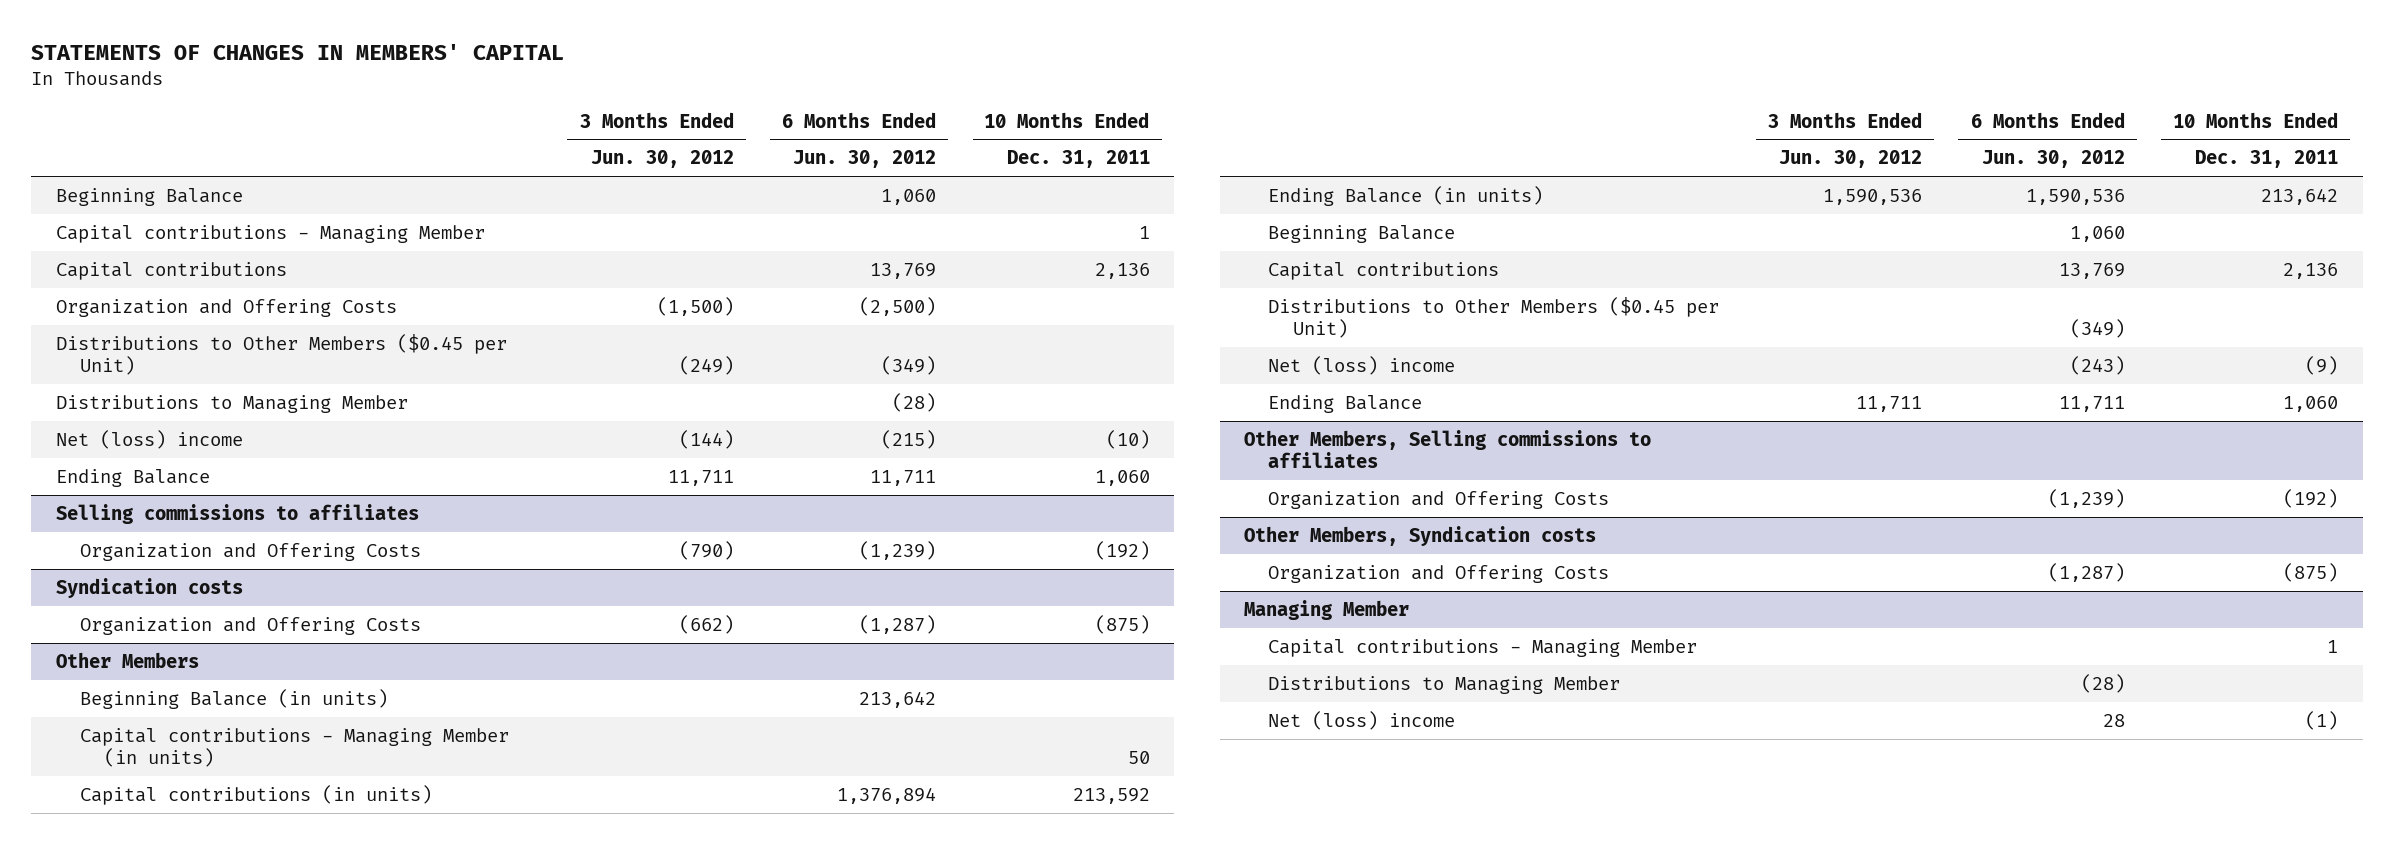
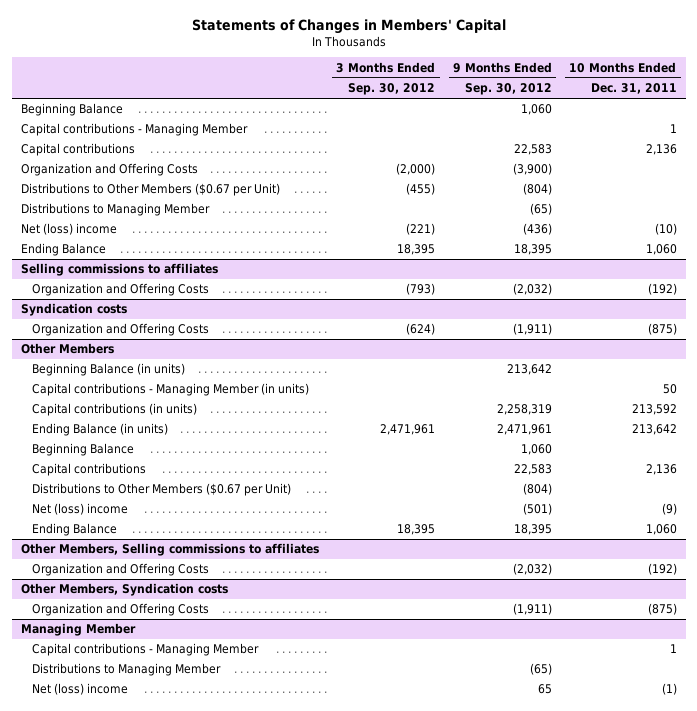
- STATEMENTS OF CHANGES IN MEMBERS' CAPITAL
+ Statements of Changes in Members' Capital
- | 3 Months Ended Jun. 30, 2012 | 6 Months Ended Jun. 30, 2012 | 10 Months Ended Dec. 31, 2011
+ | 3 Months Ended Sep. 30, 2012 | 9 Months Ended Sep. 30, 2012 | 10 Months Ended Dec. 31, 2011
- Distributions to Other Members ($0.45 per Unit) | (249) | (349) |
+ Distributions to Other Members ($0.67 per Unit) | (455) | (804) |
@ Other Members
- Distributions to Other Members ($0.45 per Unit) | | (349) |
+ Distributions to Other Members ($0.67 per Unit) | | (804) |

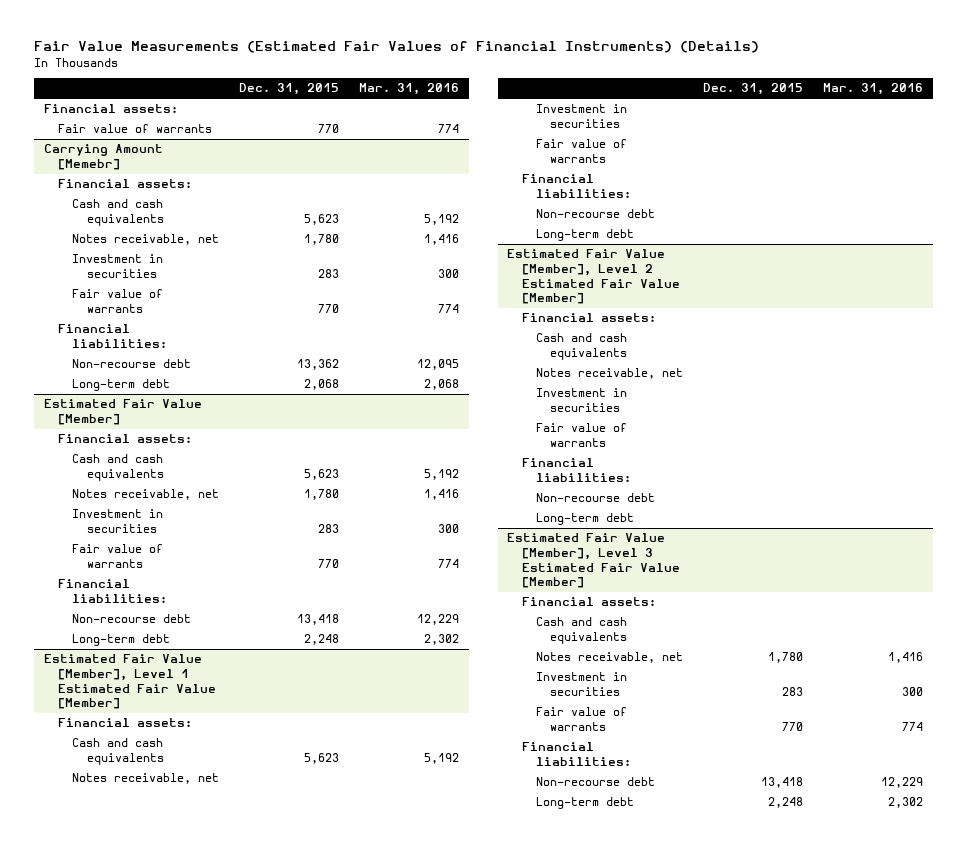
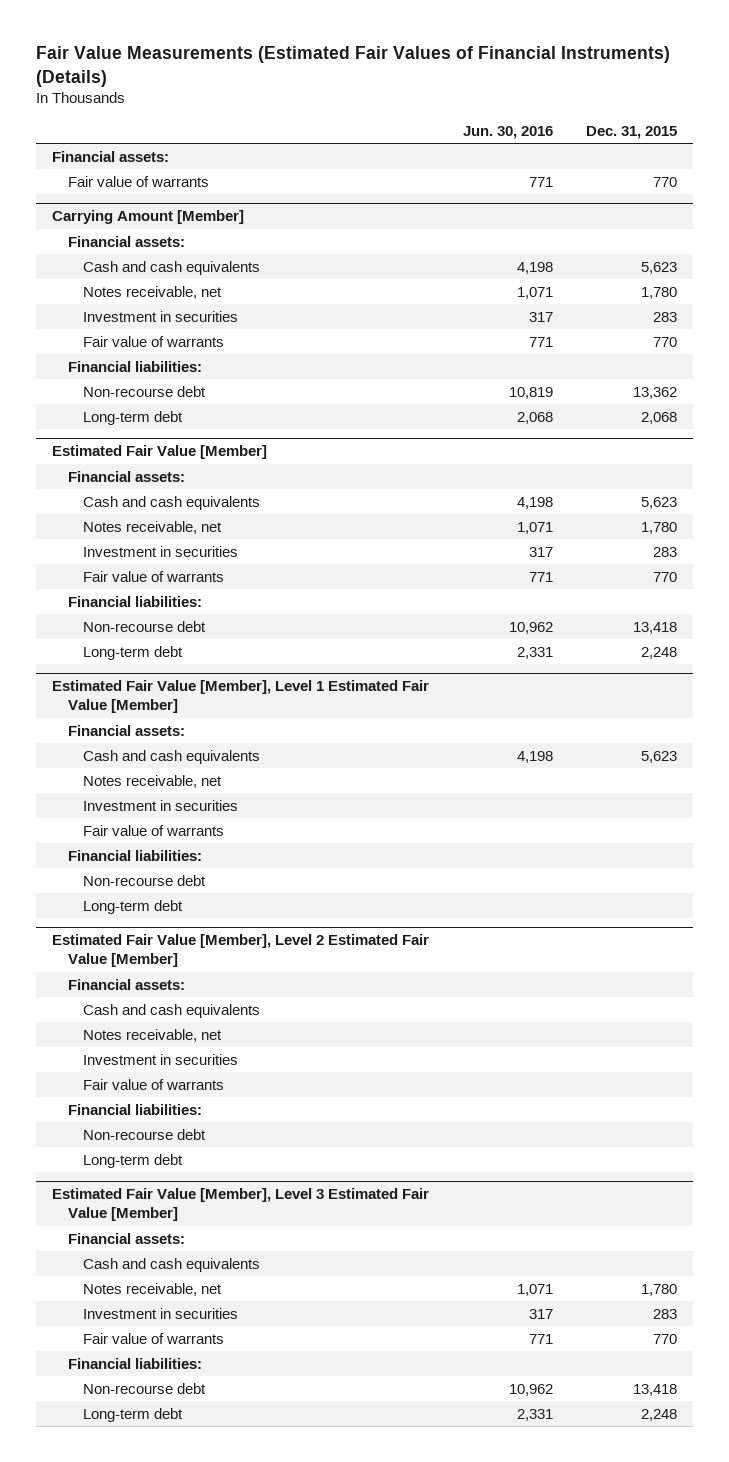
- | Dec. 31, 2015 | Mar. 31, 2016
+ | Jun. 30, 2016 | Dec. 31, 2015
- Carrying Amount [Memebr]
+ Carrying Amount [Member]

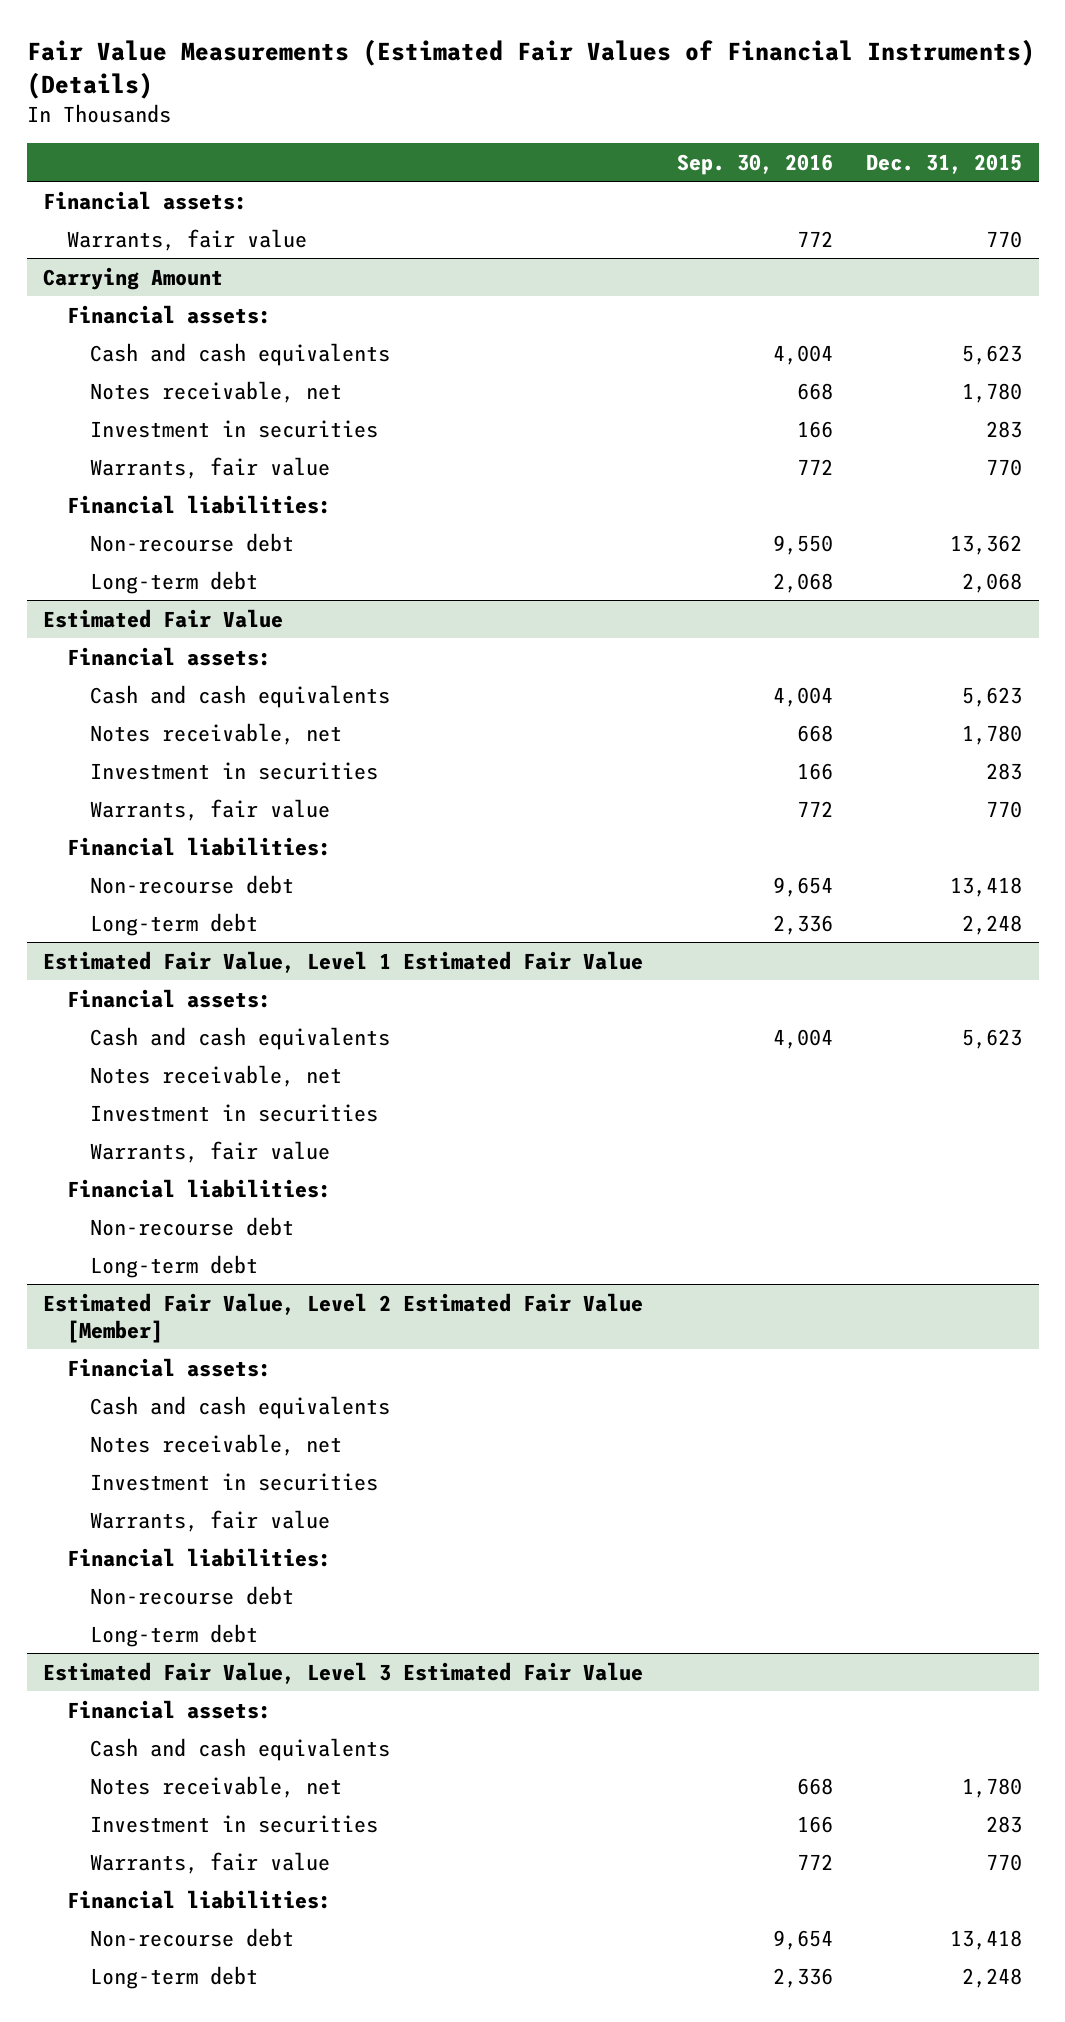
- | Jun. 30, 2016 | Dec. 31, 2015
+ | Sep. 30, 2016 | Dec. 31, 2015
- Fair value of warrants | 771 | 770
- Carrying Amount [Member]
+ Warrants, fair value | 772 | 770
+ Carrying Amount
- Fair value of warrants | 771 | 770
+ Warrants, fair value | 772 | 770
- Estimated Fair Value [Member]
+ Estimated Fair Value
- Fair value of warrants | 771 | 770
+ Warrants, fair value | 772 | 770
- Estimated Fair Value [Member], Level 1 Estimated Fair Value [Member]
+ Estimated Fair Value, Level 1 Estimated Fair Value
- Fair value of warrants
+ Warrants, fair value
- Estimated Fair Value [Member], Level 2 Estimated Fair Value [Member]
+ Estimated Fair Value, Level 2 Estimated Fair Value [Member]
- Fair value of warrants
+ Warrants, fair value
- Estimated Fair Value [Member], Level 3 Estimated Fair Value [Member]
+ Estimated Fair Value, Level 3 Estimated Fair Value
- Fair value of warrants | 771 | 770
+ Warrants, fair value | 772 | 770

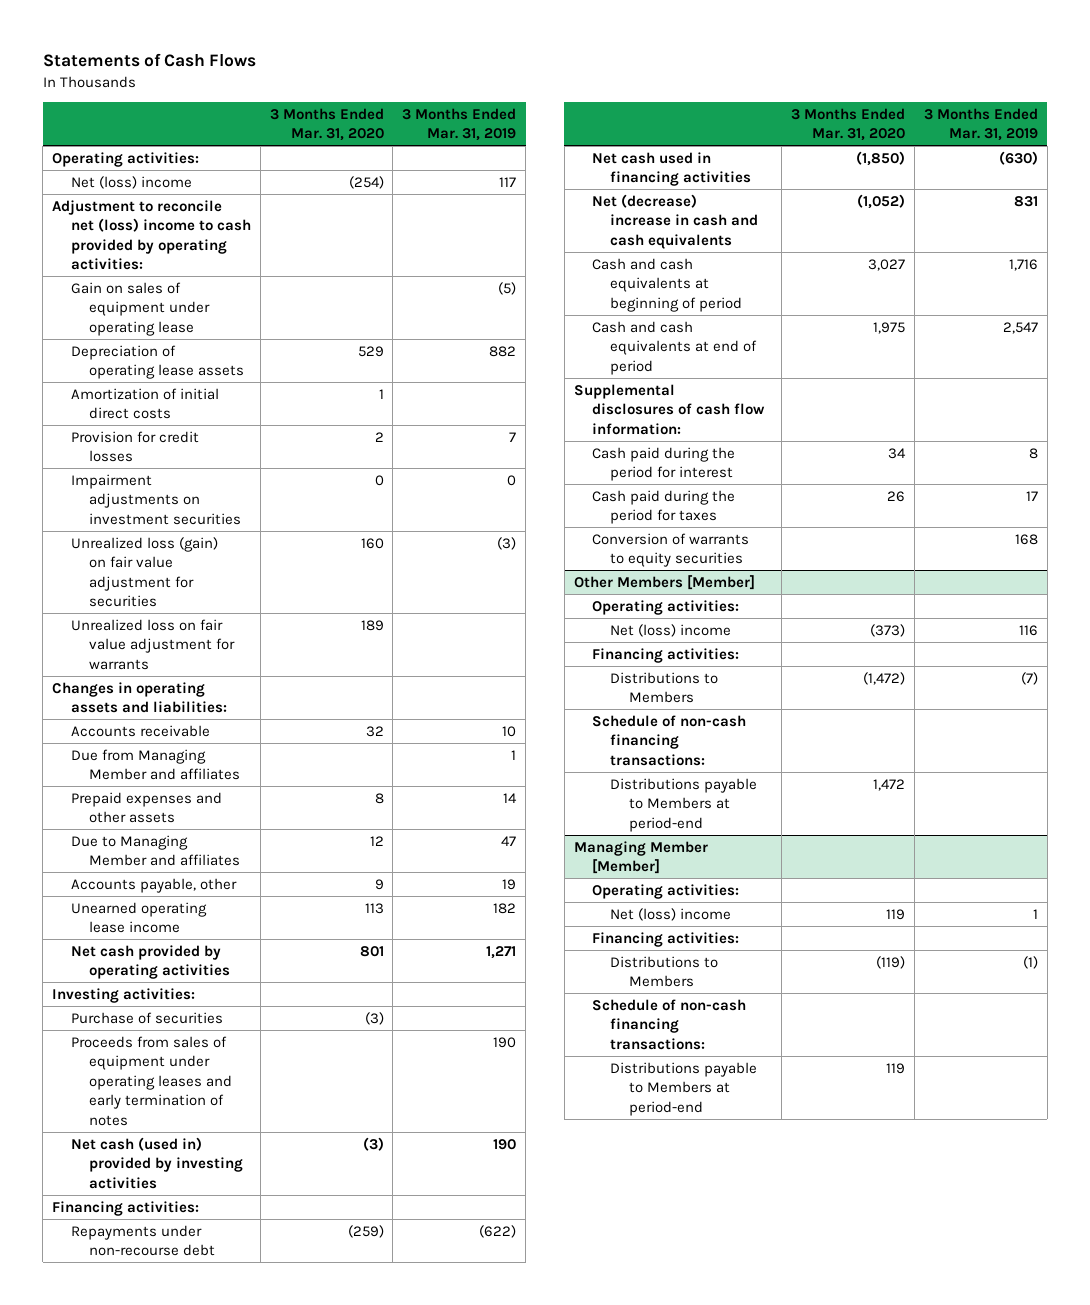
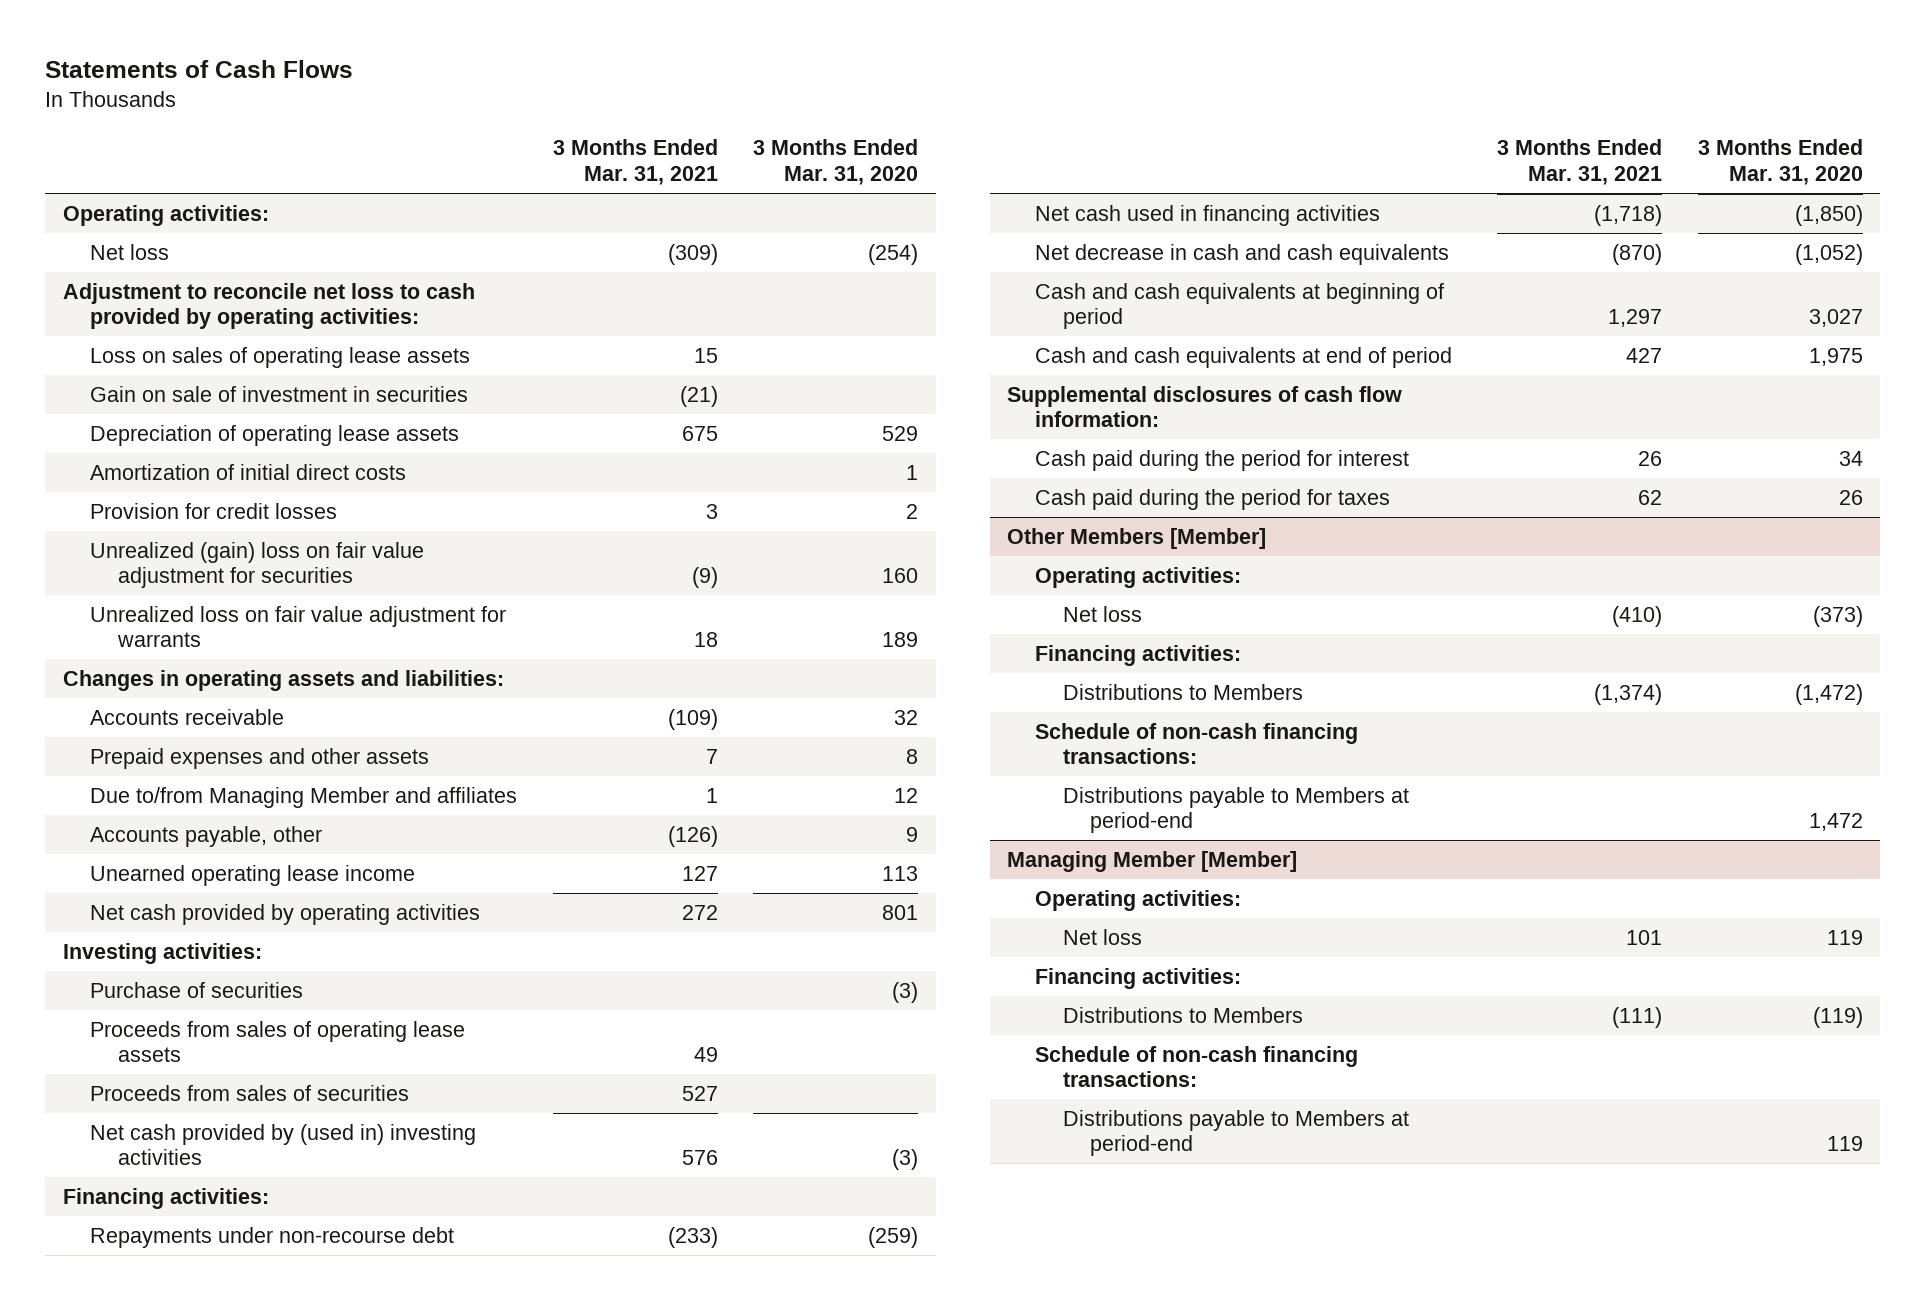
- | 3 Months Ended Mar. 31, 2020 | 3 Months Ended Mar. 31, 2019
+ | 3 Months Ended Mar. 31, 2021 | 3 Months Ended Mar. 31, 2020
- Net (loss) income | (254) | 117
- Adjustment to reconcile net (loss) income to cash provided by operating activities:
- Gain on sales of equipment under operating lease | | (5)
+ Net loss | (309) | (254)
+ Adjustment to reconcile net loss to cash provided by operating activities:
+ Loss on sales of operating lease assets | 15 |
+ Gain on sale of investment in securities | (21) |
- Impairment adjustments on investment securities | 0 | 0
- Unrealized loss (gain) on fair value adjustment for securities | 160 | (3)
+ Unrealized (gain) loss on fair value adjustment for securities | (9) | 160
- Due from Managing Member and affiliates | | 1
- Due to Managing Member and affiliates | 12 | 47
+ Due to/from Managing Member and affiliates | 1 | 12
- Proceeds from sales of equipment under operating leases and early termination of notes | | 190
- Net cash (used in) provided by investing activities | (3) | 190
+ Proceeds from sales of operating lease assets | 49 |
+ Proceeds from sales of securities | 527 |
+ Net cash provided by (used in) investing activities | 576 | (3)
- Net (decrease) increase in cash and cash equivalents | (1,052) | 831
+ Net decrease in cash and cash equivalents | (870) | (1,052)
- Conversion of warrants to equity securities | | 168
@ Other Members [Member]
- Net (loss) income | (373) | 116
+ Net loss | (410) | (373)
@ Managing Member [Member]
- Net (loss) income | 119 | 1
+ Net loss | 101 | 119

